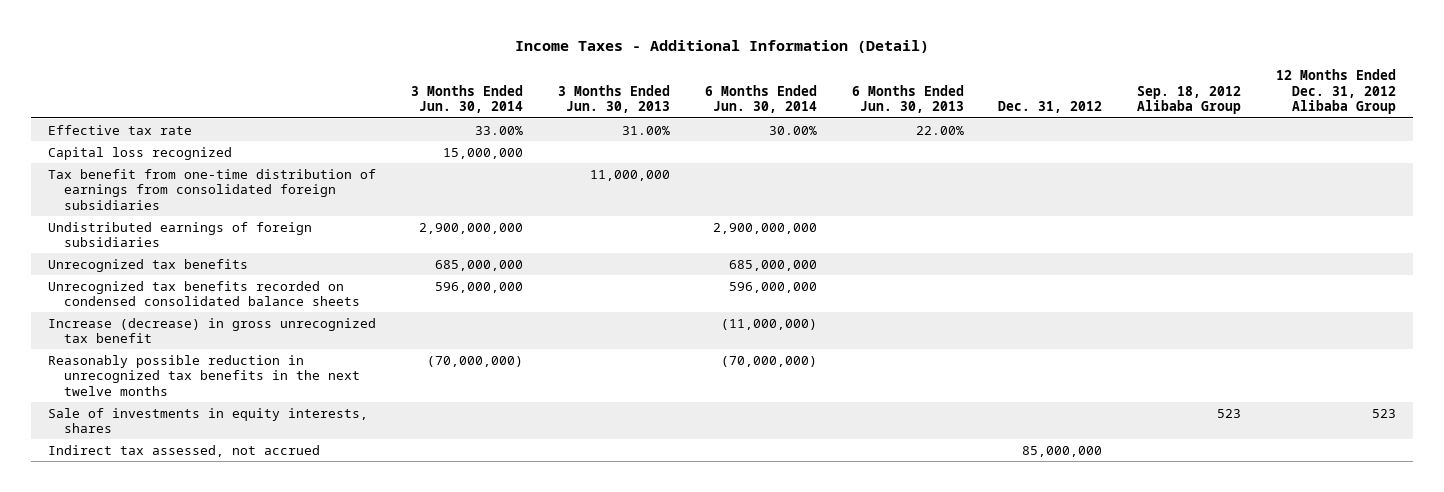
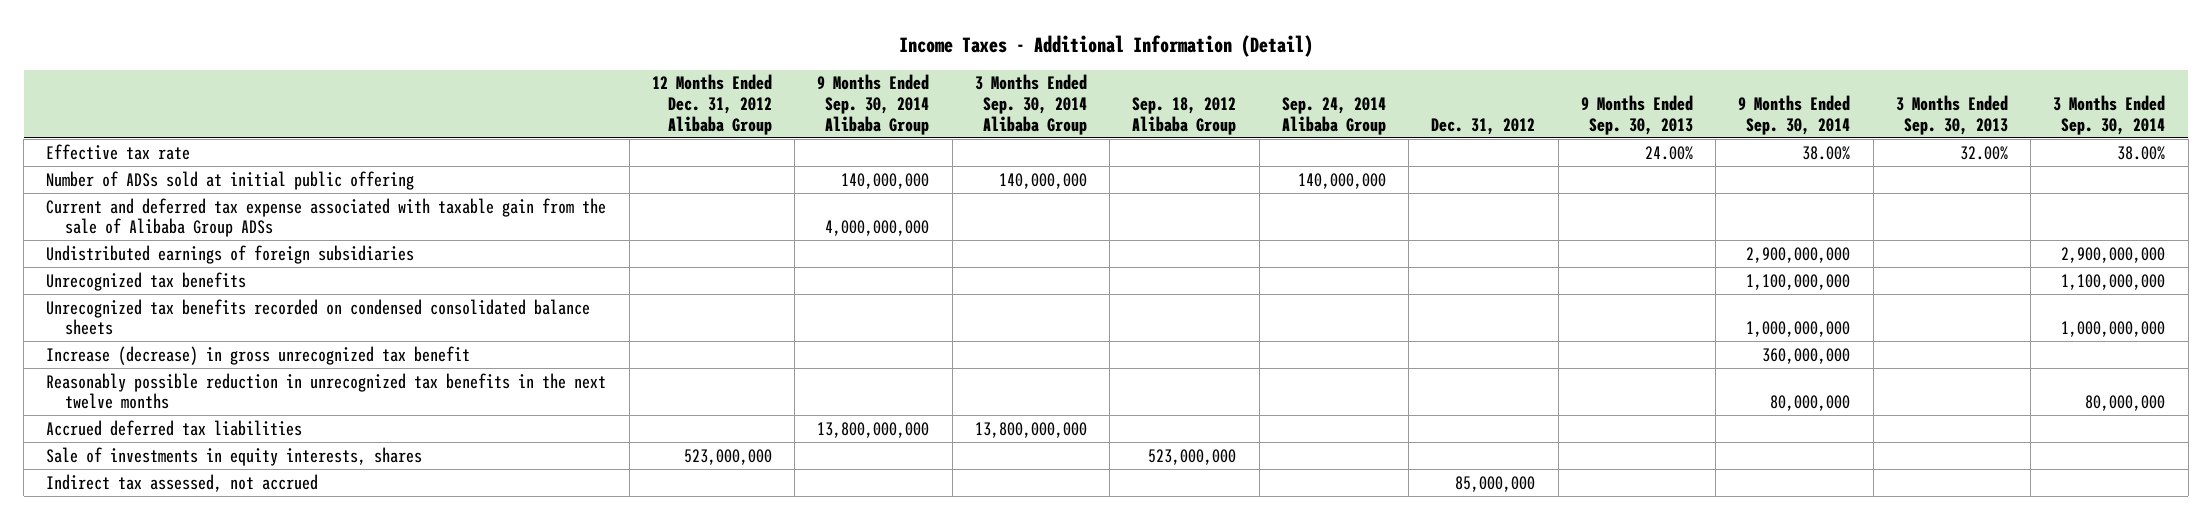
- | 3 Months Ended Jun. 30, 2014 | 3 Months Ended Jun. 30, 2013 | 6 Months Ended Jun. 30, 2014 | 6 Months Ended Jun. 30, 2013 | Dec. 31, 2012 | Sep. 18, 2012 Alibaba Group | 12 Months Ended Dec. 31, 2012 Alibaba Group
+ | 12 Months Ended Dec. 31, 2012 Alibaba Group | 9 Months Ended Sep. 30, 2014 Alibaba Group | 3 Months Ended Sep. 30, 2014 Alibaba Group | Sep. 18, 2012 Alibaba Group | Sep. 24, 2014 Alibaba Group | Dec. 31, 2012 | 9 Months Ended Sep. 30, 2013 | 9 Months Ended Sep. 30, 2014 | 3 Months Ended Sep. 30, 2013 | 3 Months Ended Sep. 30, 2014
- Capital loss recognized | 15,000,000 | | | | | |
- Tax benefit from one-time distribution of earnings from consolidated foreign subsidiaries | | 11,000,000 | | | | |
+ Number of ADSs sold at initial public offering | | 140,000,000 | 140,000,000 | | 140,000,000 | | | | |
+ Current and deferred tax expense associated with taxable gain from the sale of Alibaba Group ADSs | | 4,000,000,000 | | | | | | | |
- Sale of investments in equity interests, shares | | | | | | 523 | 523
+ Accrued deferred tax liabilities | | 13,800,000,000 | 13,800,000,000 | | | | | | |
+ Sale of investments in equity interests, shares | 523,000,000 | | | 523,000,000 | | | | | |

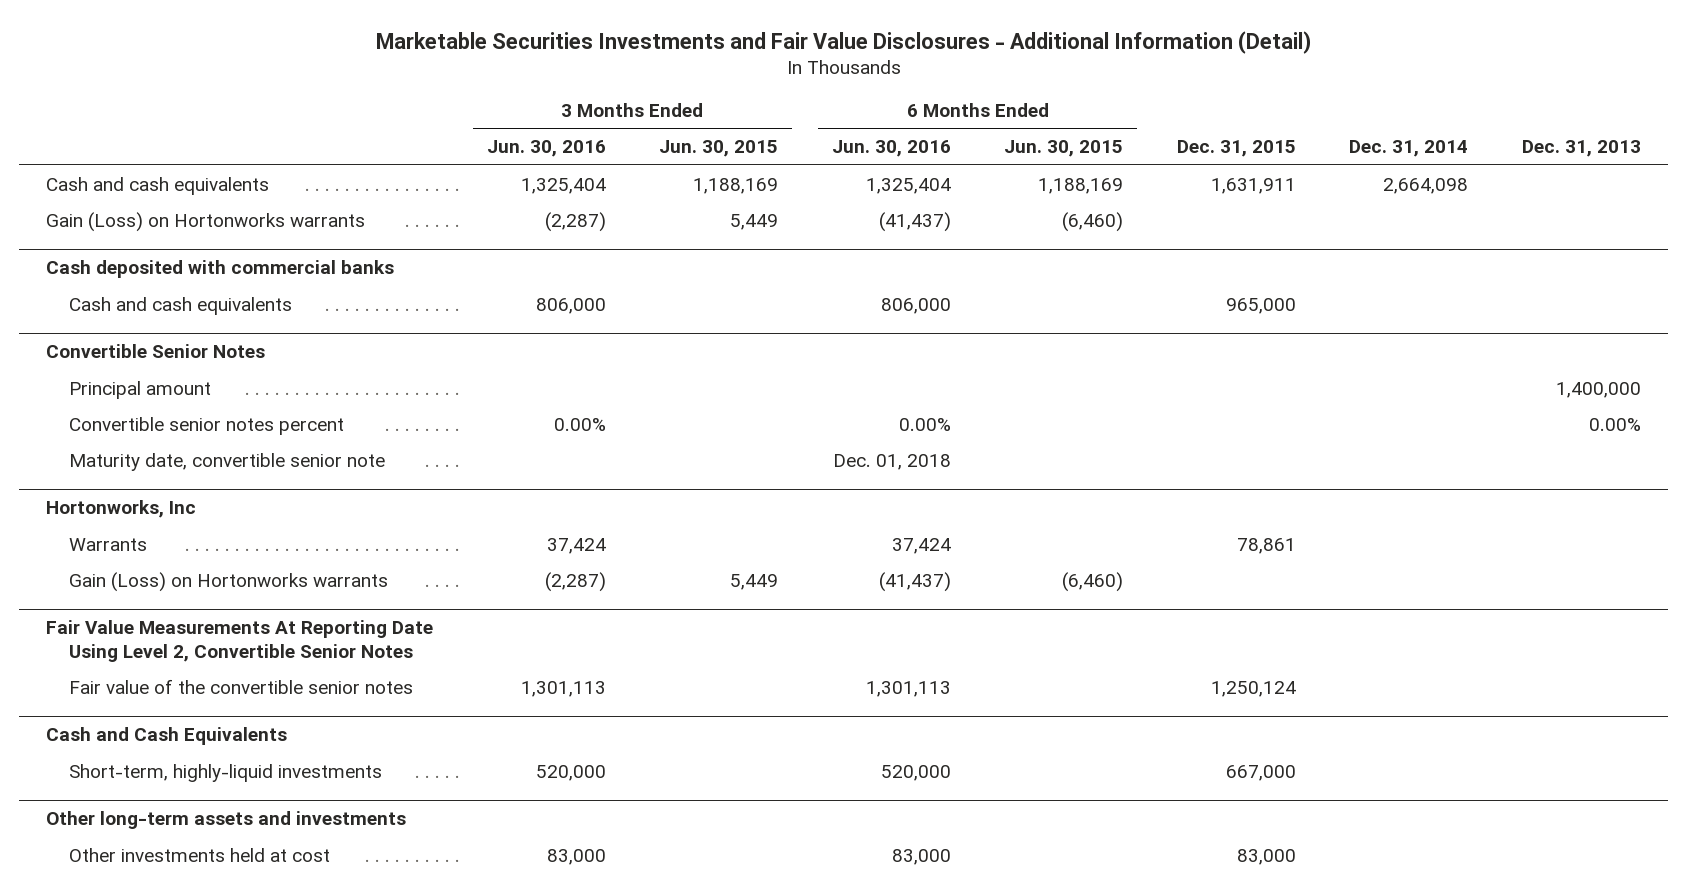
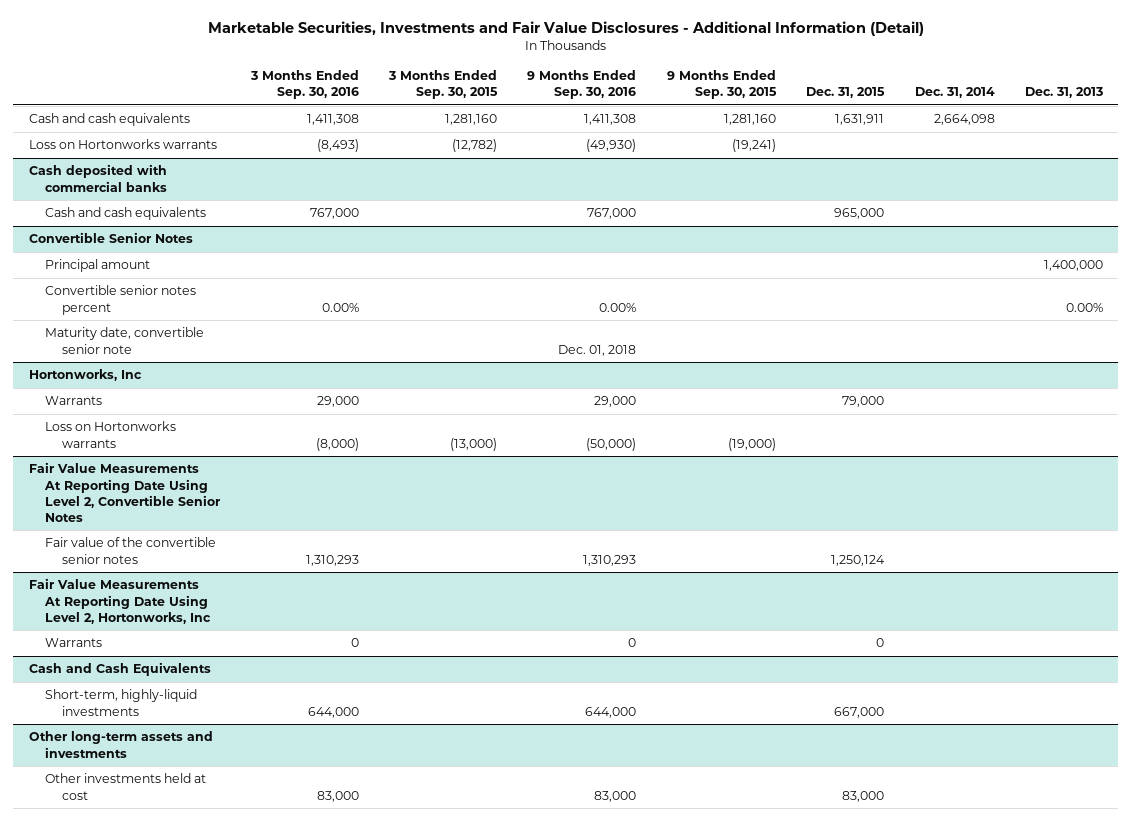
- Marketable Securities Investments and Fair Value Disclosures - Additional Information (Detail)
+ Marketable Securities, Investments and Fair Value Disclosures - Additional Information (Detail)
- | 3 Months Ended Jun. 30, 2016 | 3 Months Ended Jun. 30, 2015 | 6 Months Ended Jun. 30, 2016 | 6 Months Ended Jun. 30, 2015 | Dec. 31, 2015 | Dec. 31, 2014 | Dec. 31, 2013
+ | 3 Months Ended Sep. 30, 2016 | 3 Months Ended Sep. 30, 2015 | 9 Months Ended Sep. 30, 2016 | 9 Months Ended Sep. 30, 2015 | Dec. 31, 2015 | Dec. 31, 2014 | Dec. 31, 2013
- Gain (Loss) on Hortonworks warrants | (2,287) | 5,449 | (41,437) | (6,460) | | |
+ Loss on Hortonworks warrants | (8,493) | (12,782) | (49,930) | (19,241) | | |
@ Hortonworks, Inc
- Warrants | 37,424 | | 37,424 | | 78,861 | |
- Gain (Loss) on Hortonworks warrants | (2,287) | 5,449 | (41,437) | (6,460) | | |
+ Warrants | 29,000 | | 29,000 | | 79,000 | |
+ Loss on Hortonworks warrants | (8,000) | (13,000) | (50,000) | (19,000) | | |
+ Fair Value Measurements At Reporting Date Using Level 2, Hortonworks, Inc
+ Warrants | 0 | | 0 | | 0 | |

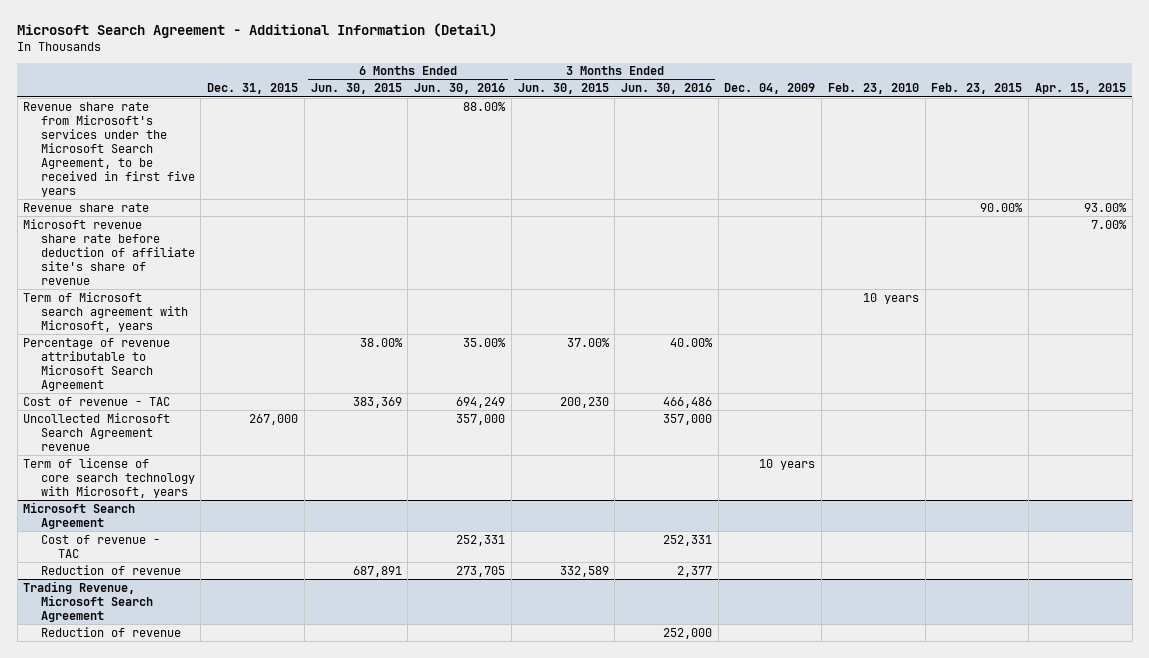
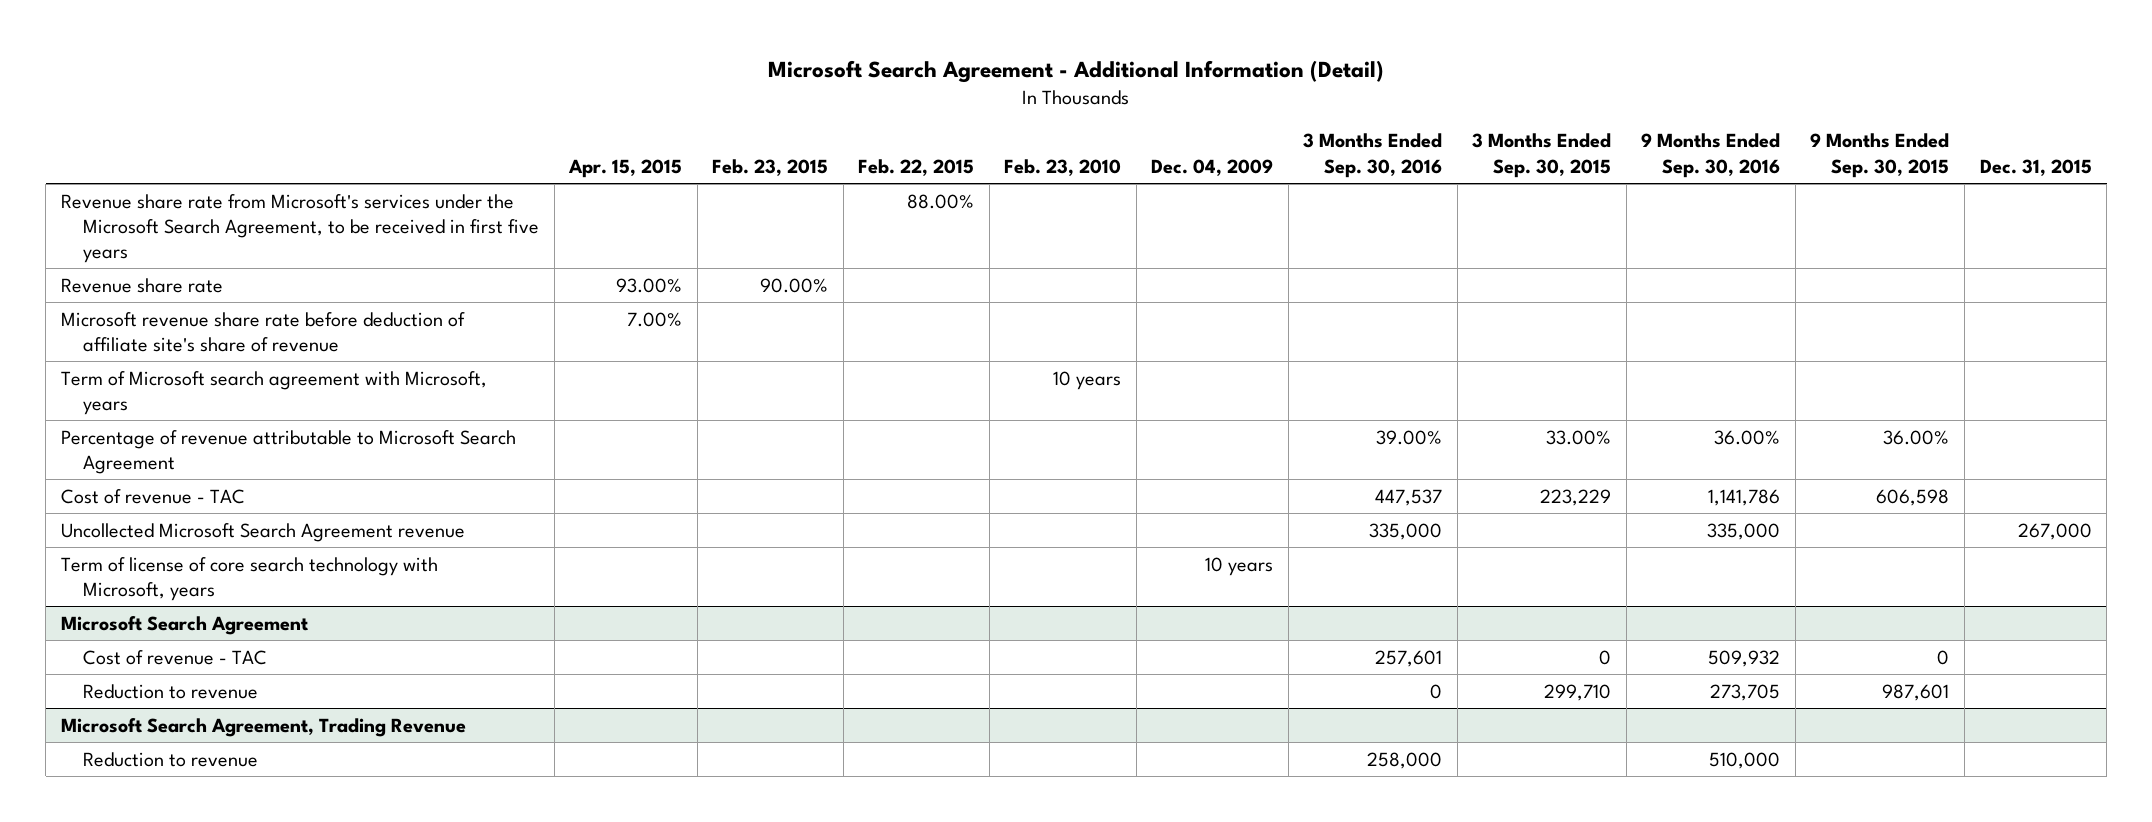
- | Dec. 31, 2015 | 6 Months Ended Jun. 30, 2015 | 6 Months Ended Jun. 30, 2016 | 3 Months Ended Jun. 30, 2015 | 3 Months Ended Jun. 30, 2016 | Dec. 04, 2009 | Feb. 23, 2010 | Feb. 23, 2015 | Apr. 15, 2015
+ | Apr. 15, 2015 | Feb. 23, 2015 | Feb. 22, 2015 | Feb. 23, 2010 | Dec. 04, 2009 | 3 Months Ended Sep. 30, 2016 | 3 Months Ended Sep. 30, 2015 | 9 Months Ended Sep. 30, 2016 | 9 Months Ended Sep. 30, 2015 | Dec. 31, 2015
@ Microsoft Search Agreement
- Reduction of revenue | | 687,891 | 273,705 | 332,589 | 2,377 | | | |
- Trading Revenue, Microsoft Search Agreement
- Reduction of revenue | | | | | 252,000 | | | |
@ Microsoft Search Agreement
+ Reduction to revenue | | | | | | 0 | 299,710 | 273,705 | 987,601 |
+ Microsoft Search Agreement, Trading Revenue
+ Reduction to revenue | | | | | | 258,000 | | 510,000 | |

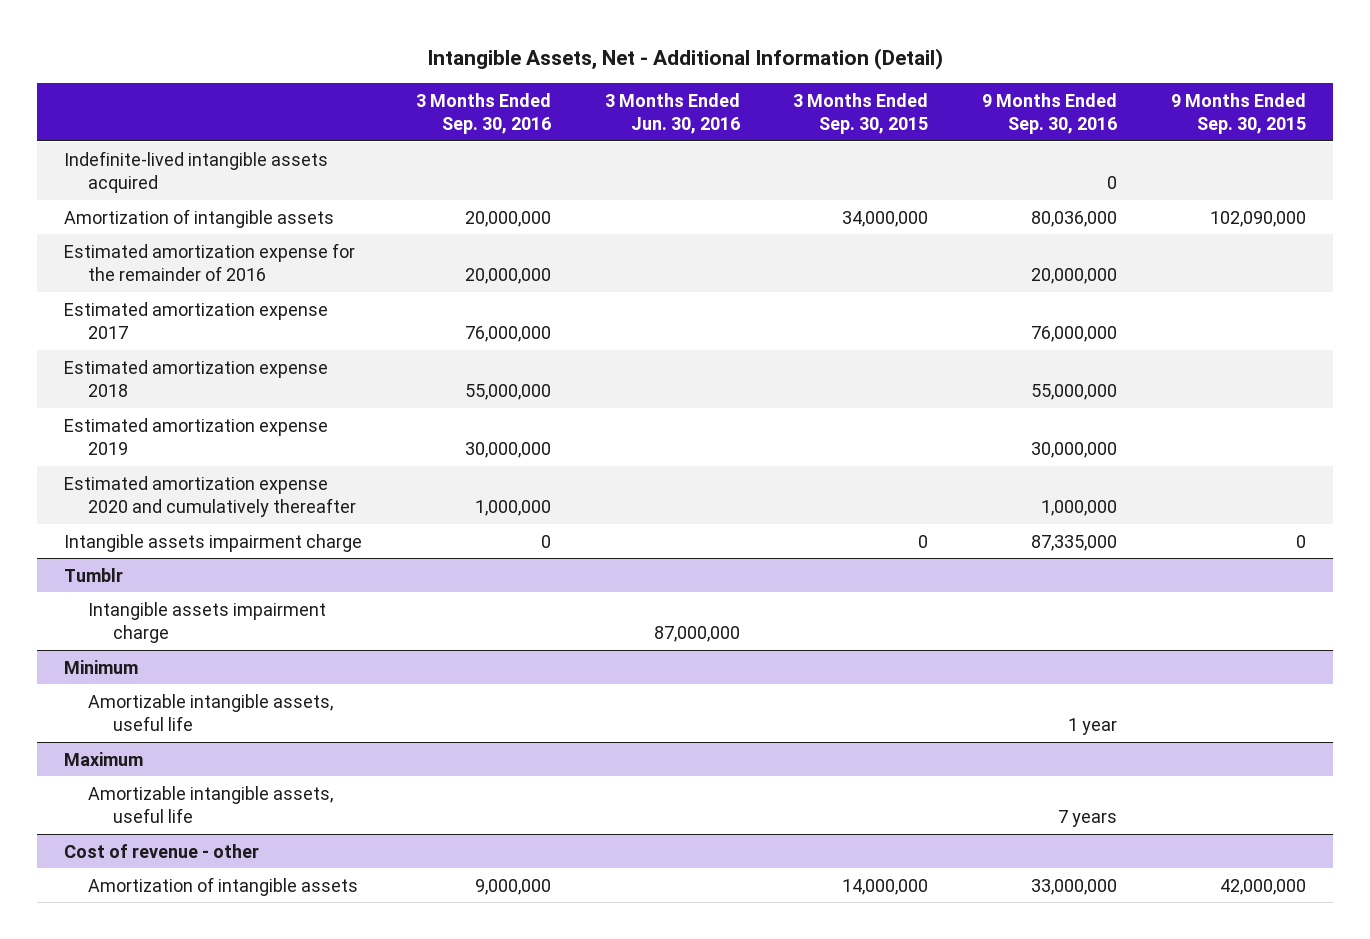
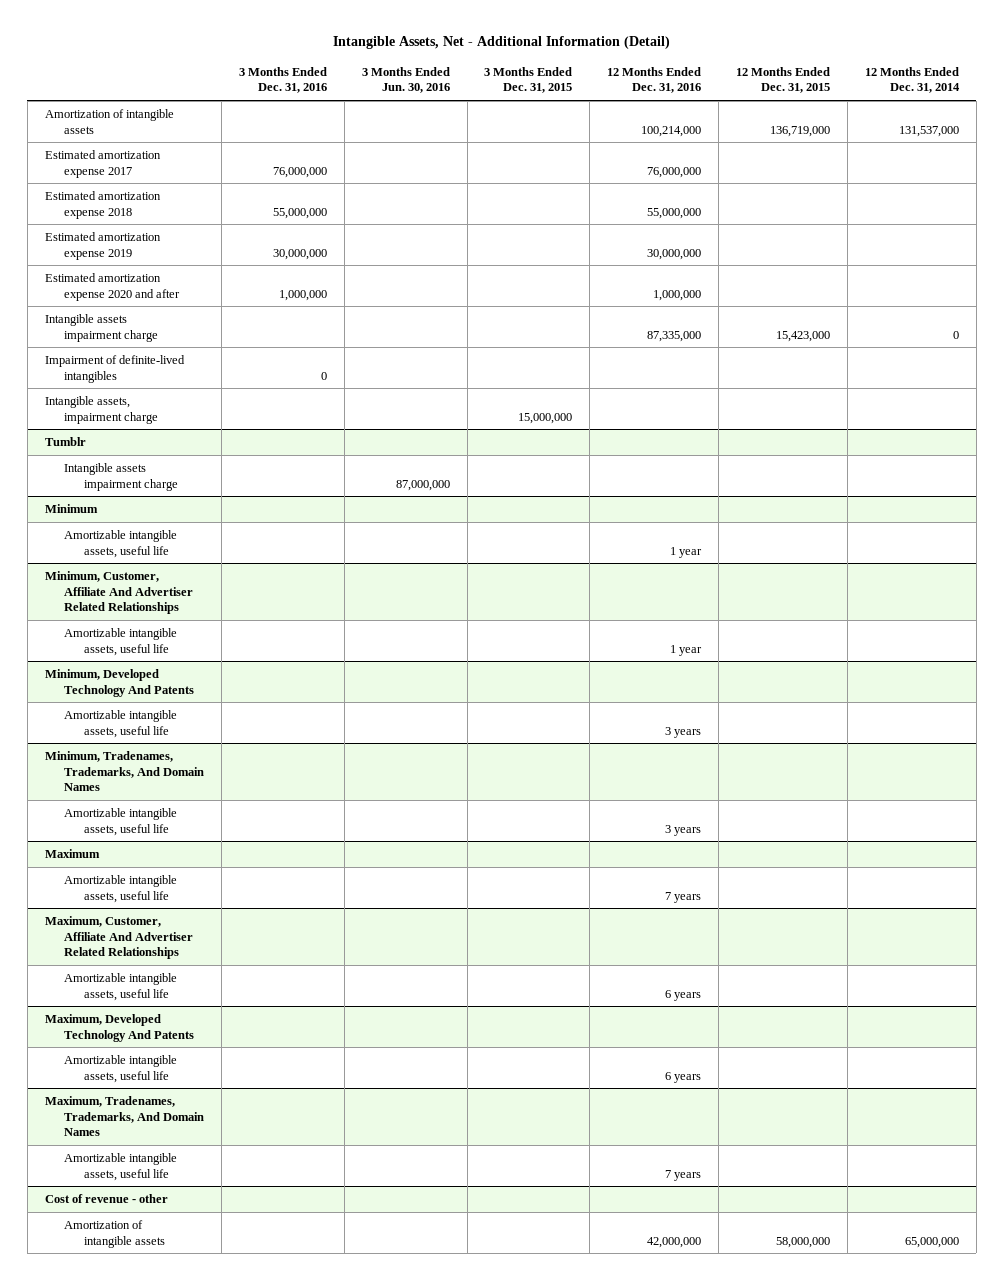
- | 3 Months Ended Sep. 30, 2016 | 3 Months Ended Jun. 30, 2016 | 3 Months Ended Sep. 30, 2015 | 9 Months Ended Sep. 30, 2016 | 9 Months Ended Sep. 30, 2015
+ | 3 Months Ended Dec. 31, 2016 | 3 Months Ended Jun. 30, 2016 | 3 Months Ended Dec. 31, 2015 | 12 Months Ended Dec. 31, 2016 | 12 Months Ended Dec. 31, 2015 | 12 Months Ended Dec. 31, 2014
- Indefinite-lived intangible assets acquired | | | | 0 |
- Estimated amortization expense for the remainder of 2016 | 20,000,000 | | | 20,000,000 |
- Estimated amortization expense 2020 and cumulatively thereafter | 1,000,000 | | | 1,000,000 |
+ Estimated amortization expense 2020 and after | 1,000,000 | | | 1,000,000 | |
+ Impairment of definite-lived intangibles | 0 | | | | |
+ Intangible assets, impairment charge | | | 15,000,000 | | |
+ Minimum, Customer, Affiliate And Advertiser Related Relationships
+ Amortizable intangible assets, useful life | | | | 1 year | |
+ Minimum, Developed Technology And Patents
+ Amortizable intangible assets, useful life | | | | 3 years | |
+ Minimum, Tradenames, Trademarks, And Domain Names
+ Amortizable intangible assets, useful life | | | | 3 years | |
+ Maximum, Customer, Affiliate And Advertiser Related Relationships
+ Amortizable intangible assets, useful life | | | | 6 years | |
+ Maximum, Developed Technology And Patents
+ Amortizable intangible assets, useful life | | | | 6 years | |
+ Maximum, Tradenames, Trademarks, And Domain Names
+ Amortizable intangible assets, useful life | | | | 7 years | |

